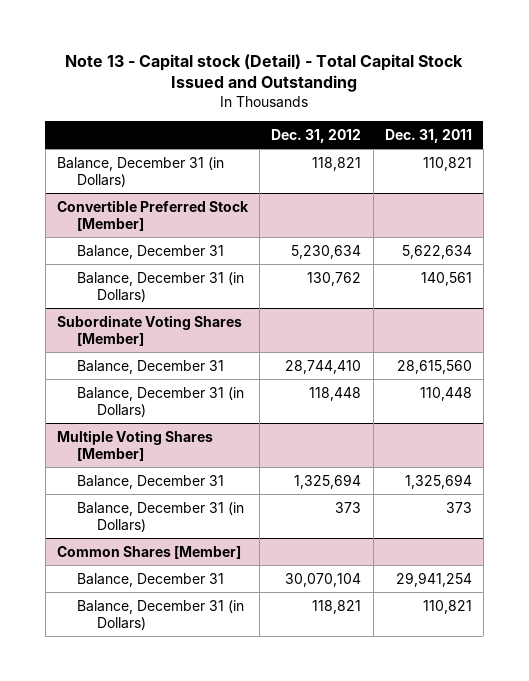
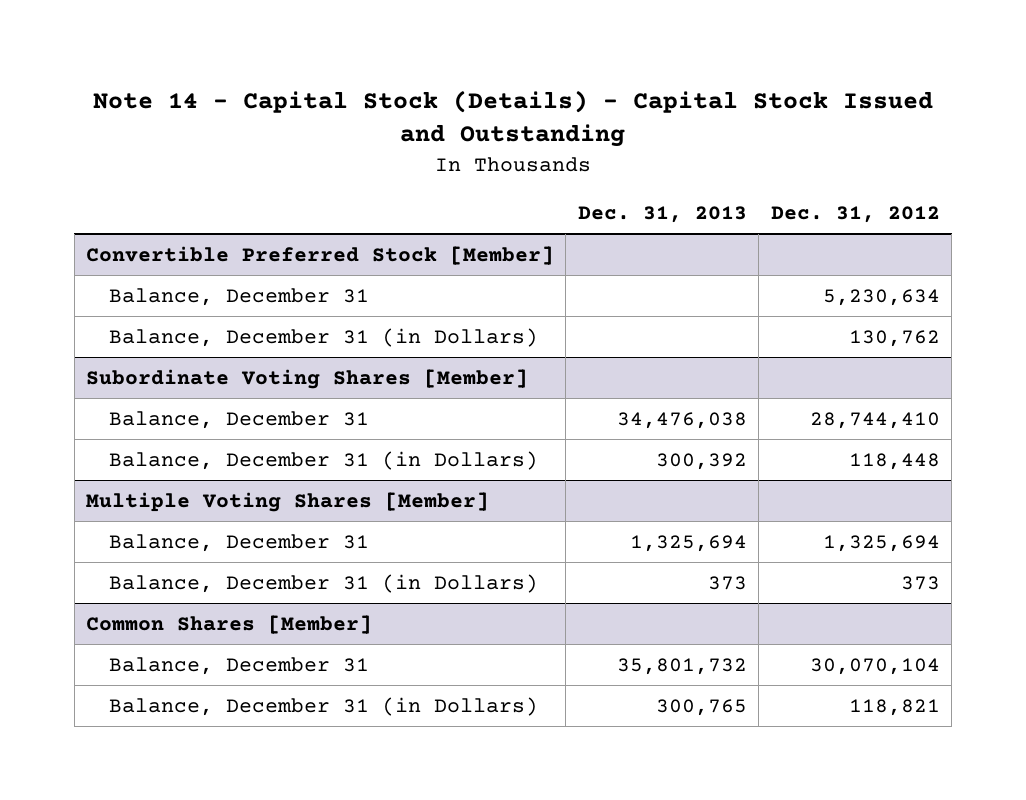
- Note 13 - Capital stock (Detail) - Total Capital Stock Issued and Outstanding
+ Note 14 - Capital Stock (Details) - Capital Stock Issued and Outstanding
- | Dec. 31, 2012 | Dec. 31, 2011
+ | Dec. 31, 2013 | Dec. 31, 2012
- Balance, December 31 (in Dollars) | 118,821 | 110,821

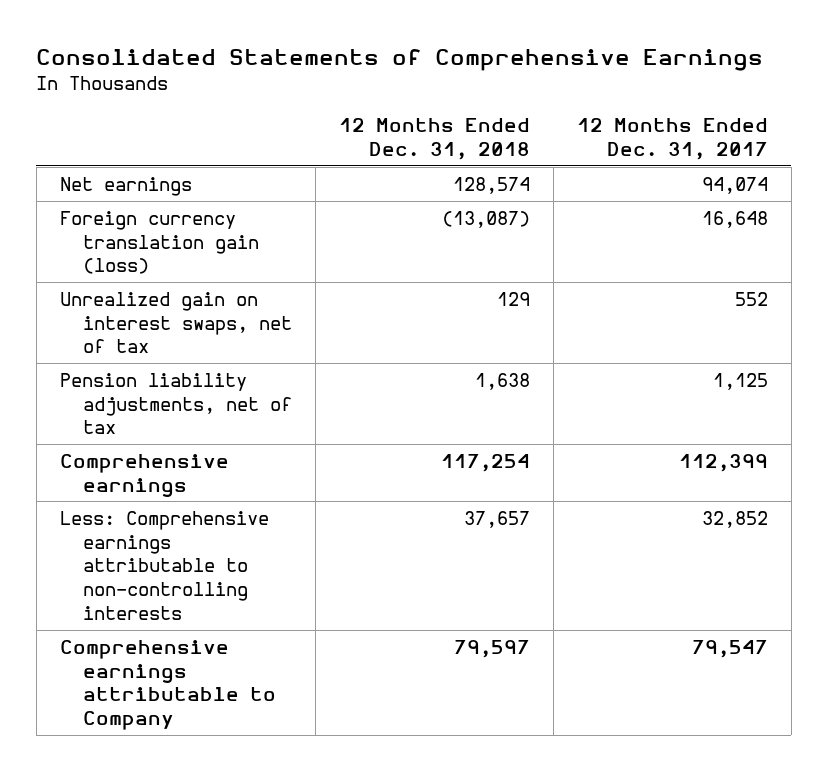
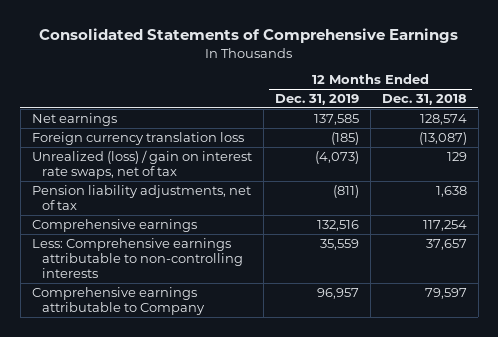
- | 12 Months Ended Dec. 31, 2018 | 12 Months Ended Dec. 31, 2017
+ | 12 Months Ended Dec. 31, 2019 | 12 Months Ended Dec. 31, 2018
- Foreign currency translation gain (loss) | (13,087) | 16,648
- Unrealized gain on interest swaps, net of tax | 129 | 552
+ Foreign currency translation loss | (185) | (13,087)
+ Unrealized (loss) / gain on interest rate swaps, net of tax | (4,073) | 129

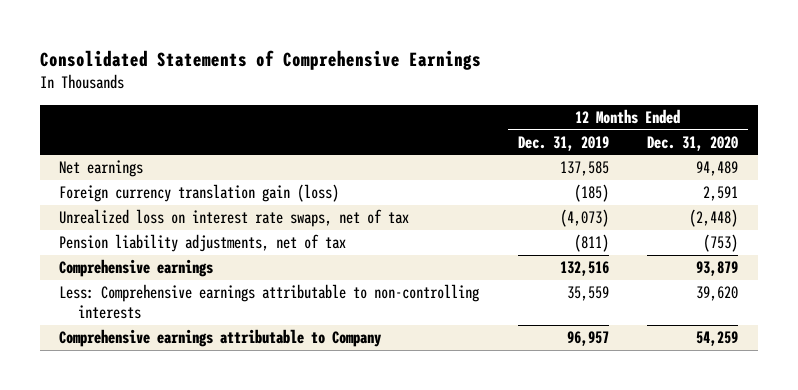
- | 12 Months Ended Dec. 31, 2019 | 12 Months Ended Dec. 31, 2018
+ | 12 Months Ended Dec. 31, 2019 | 12 Months Ended Dec. 31, 2020
- Foreign currency translation loss | (185) | (13,087)
- Unrealized (loss) / gain on interest rate swaps, net of tax | (4,073) | 129
+ Foreign currency translation gain (loss) | (185) | 2,591
+ Unrealized loss on interest rate swaps, net of tax | (4,073) | (2,448)

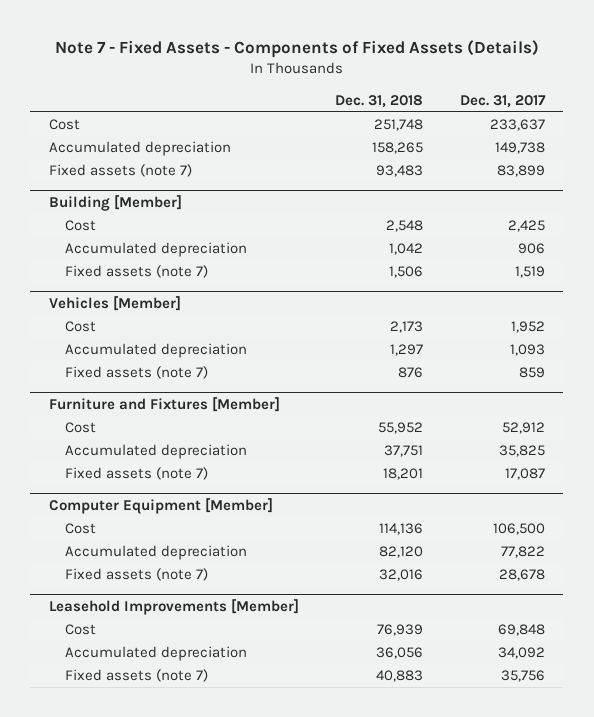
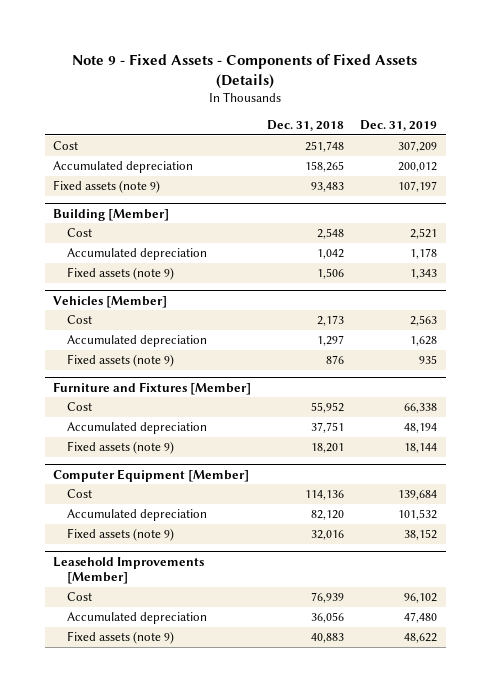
- Note 7 - Fixed Assets - Components of Fixed Assets (Details)
+ Note 9 - Fixed Assets - Components of Fixed Assets (Details)
- | Dec. 31, 2018 | Dec. 31, 2017
+ | Dec. 31, 2018 | Dec. 31, 2019
- Fixed assets (note 7) | 93,483 | 83,899
+ Fixed assets (note 9) | 93,483 | 107,197
@ Building [Member]
- Fixed assets (note 7) | 1,506 | 1,519
+ Fixed assets (note 9) | 1,506 | 1,343
@ Vehicles [Member]
- Fixed assets (note 7) | 876 | 859
+ Fixed assets (note 9) | 876 | 935
@ Furniture and Fixtures [Member]
- Fixed assets (note 7) | 18,201 | 17,087
+ Fixed assets (note 9) | 18,201 | 18,144
@ Computer Equipment [Member]
- Fixed assets (note 7) | 32,016 | 28,678
+ Fixed assets (note 9) | 32,016 | 38,152
@ Leasehold Improvements [Member]
- Fixed assets (note 7) | 40,883 | 35,756
+ Fixed assets (note 9) | 40,883 | 48,622

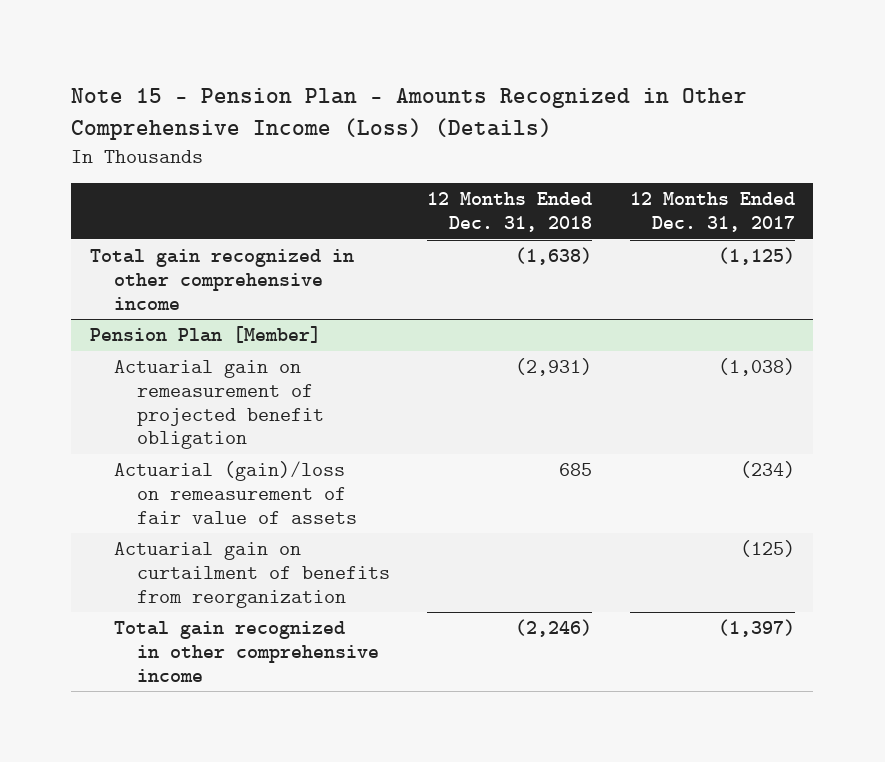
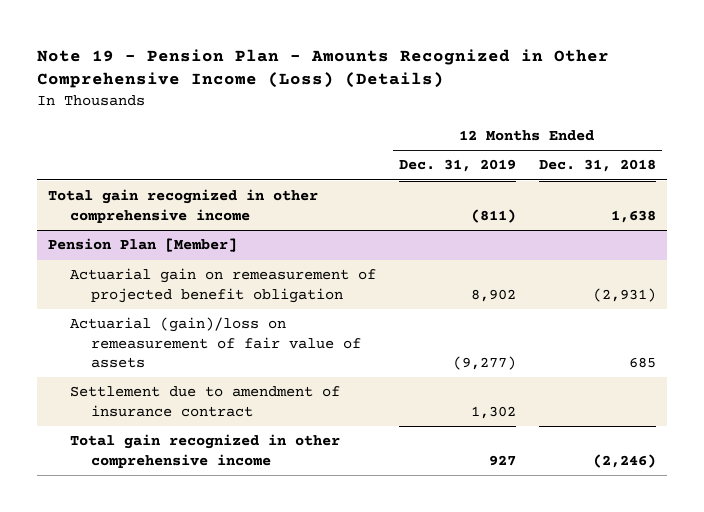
- Note 15 - Pension Plan - Amounts Recognized in Other Comprehensive Income (Loss) (Details)
+ Note 19 - Pension Plan - Amounts Recognized in Other Comprehensive Income (Loss) (Details)
- | 12 Months Ended Dec. 31, 2018 | 12 Months Ended Dec. 31, 2017
+ | 12 Months Ended Dec. 31, 2019 | 12 Months Ended Dec. 31, 2018
- Total gain recognized in other comprehensive income | (1,638) | (1,125)
+ Total gain recognized in other comprehensive income | (811) | 1,638
@ Pension Plan [Member]
- Actuarial gain on curtailment of benefits from reorganization | | (125)
+ Settlement due to amendment of insurance contract | 1,302 |

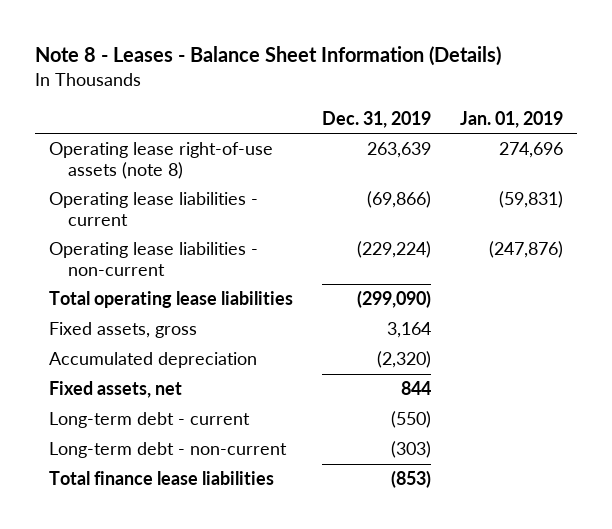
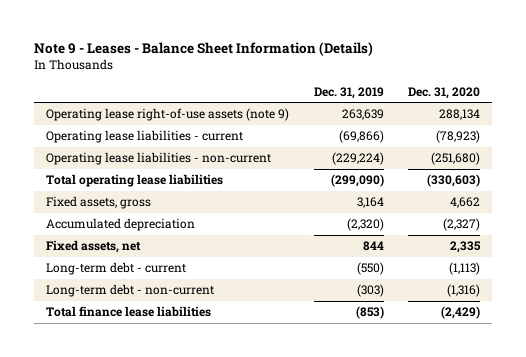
- Note 8 - Leases - Balance Sheet Information (Details)
+ Note 9 - Leases - Balance Sheet Information (Details)
- | Dec. 31, 2019 | Jan. 01, 2019
+ | Dec. 31, 2019 | Dec. 31, 2020
- Operating lease right-of-use assets (note 8) | 263,639 | 274,696
+ Operating lease right-of-use assets (note 9) | 263,639 | 288,134

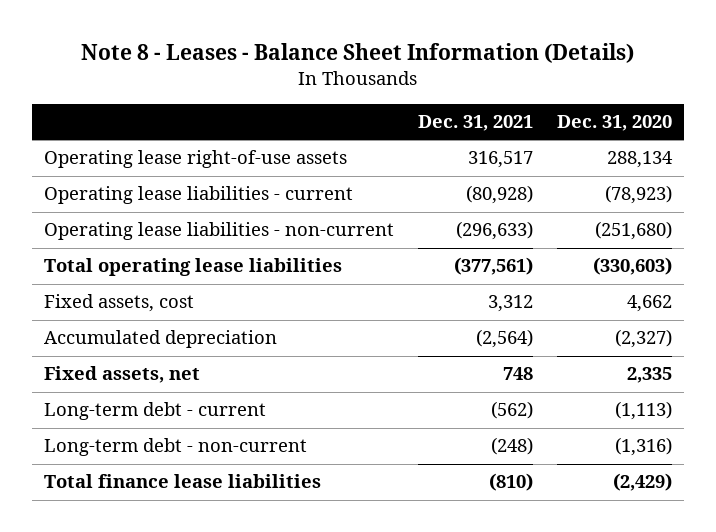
- Note 9 - Leases - Balance Sheet Information (Details)
+ Note 8 - Leases - Balance Sheet Information (Details)
- | Dec. 31, 2019 | Dec. 31, 2020
+ | Dec. 31, 2021 | Dec. 31, 2020
- Operating lease right-of-use assets (note 9) | 263,639 | 288,134
+ Operating lease right-of-use assets | 316,517 | 288,134
- Fixed assets, gross | 3,164 | 4,662
+ Fixed assets, cost | 3,312 | 4,662

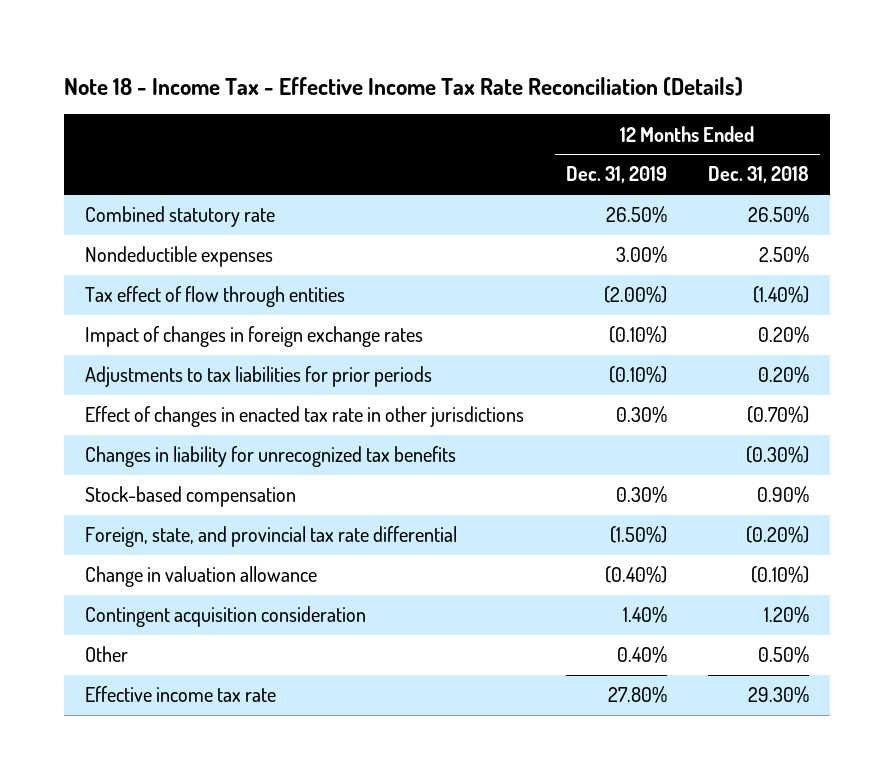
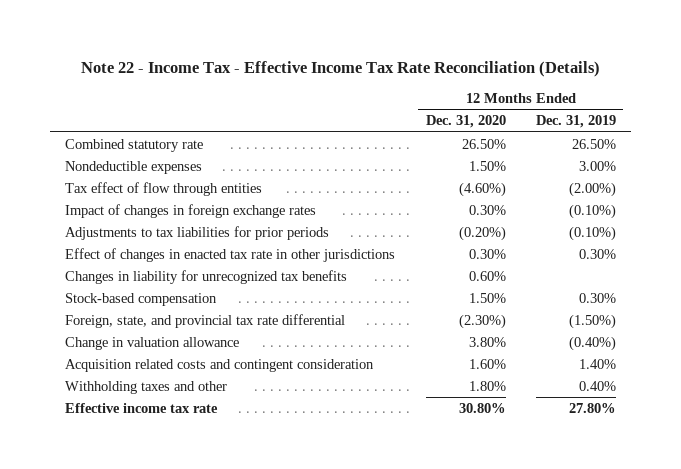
- Note 18 - Income Tax - Effective Income Tax Rate Reconciliation (Details)
+ Note 22 - Income Tax - Effective Income Tax Rate Reconciliation (Details)
- | 12 Months Ended Dec. 31, 2019 | 12 Months Ended Dec. 31, 2018
+ | 12 Months Ended Dec. 31, 2020 | 12 Months Ended Dec. 31, 2019
- Contingent acquisition consideration | 1.40% | 1.20%
- Other | 0.40% | 0.50%
+ Acquisition related costs and contingent consideration | 1.60% | 1.40%
+ Withholding taxes and other | 1.80% | 0.40%

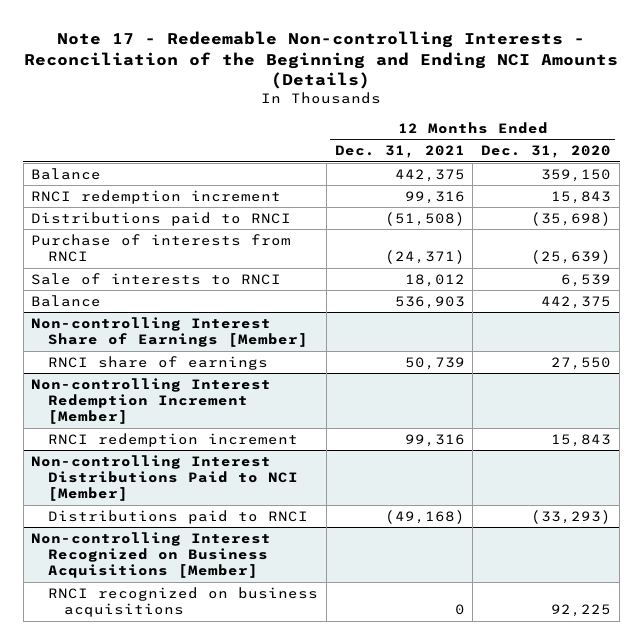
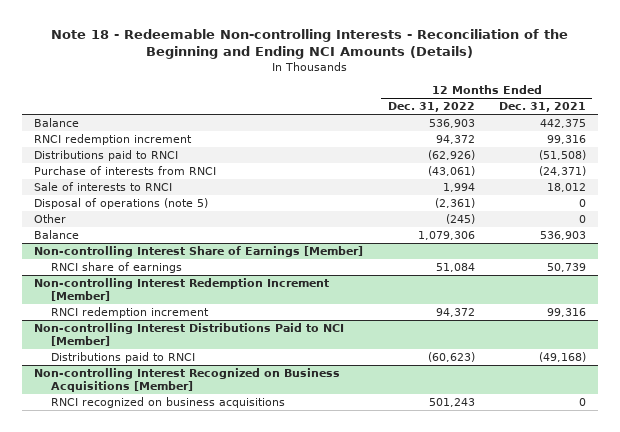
- Note 17 - Redeemable Non-controlling Interests - Reconciliation of the Beginning and Ending NCI Amounts (Details)
+ Note 18 - Redeemable Non-controlling Interests - Reconciliation of the Beginning and Ending NCI Amounts (Details)
- | 12 Months Ended Dec. 31, 2021 | 12 Months Ended Dec. 31, 2020
+ | 12 Months Ended Dec. 31, 2022 | 12 Months Ended Dec. 31, 2021
+ Disposal of operations (note 5) | (2,361) | 0
+ Other | (245) | 0

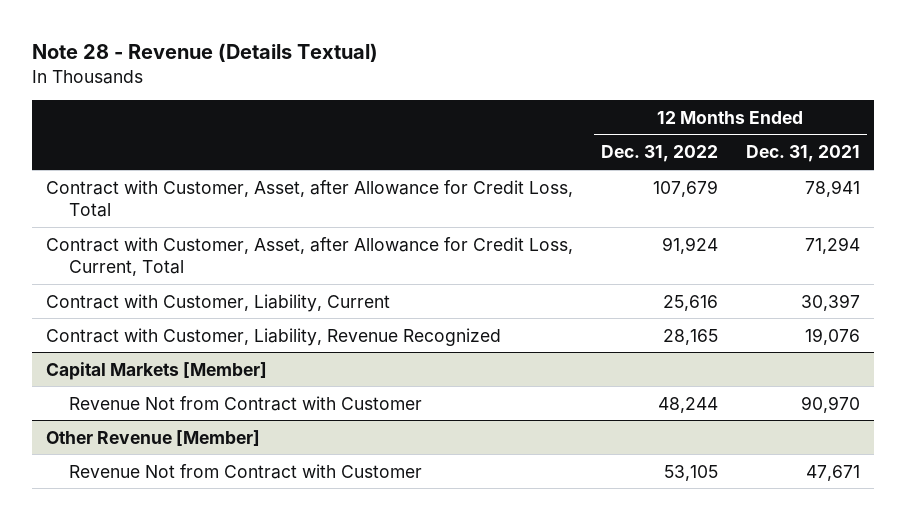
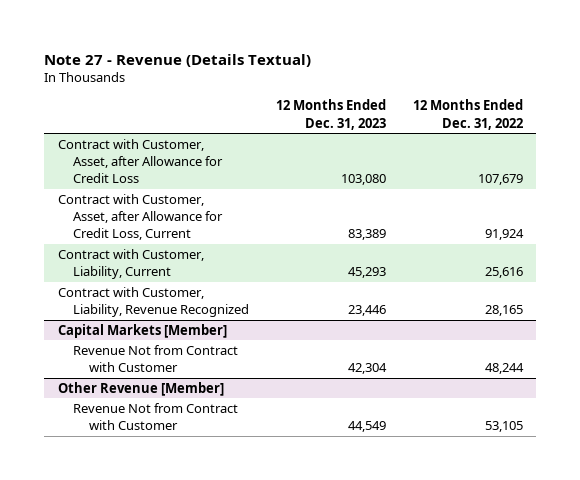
- Note 28 - Revenue (Details Textual)
+ Note 27 - Revenue (Details Textual)
- | 12 Months Ended Dec. 31, 2022 | 12 Months Ended Dec. 31, 2021
+ | 12 Months Ended Dec. 31, 2023 | 12 Months Ended Dec. 31, 2022
- Contract with Customer, Asset, after Allowance for Credit Loss, Total | 107,679 | 78,941
- Contract with Customer, Asset, after Allowance for Credit Loss, Current, Total | 91,924 | 71,294
+ Contract with Customer, Asset, after Allowance for Credit Loss | 103,080 | 107,679
+ Contract with Customer, Asset, after Allowance for Credit Loss, Current | 83,389 | 91,924

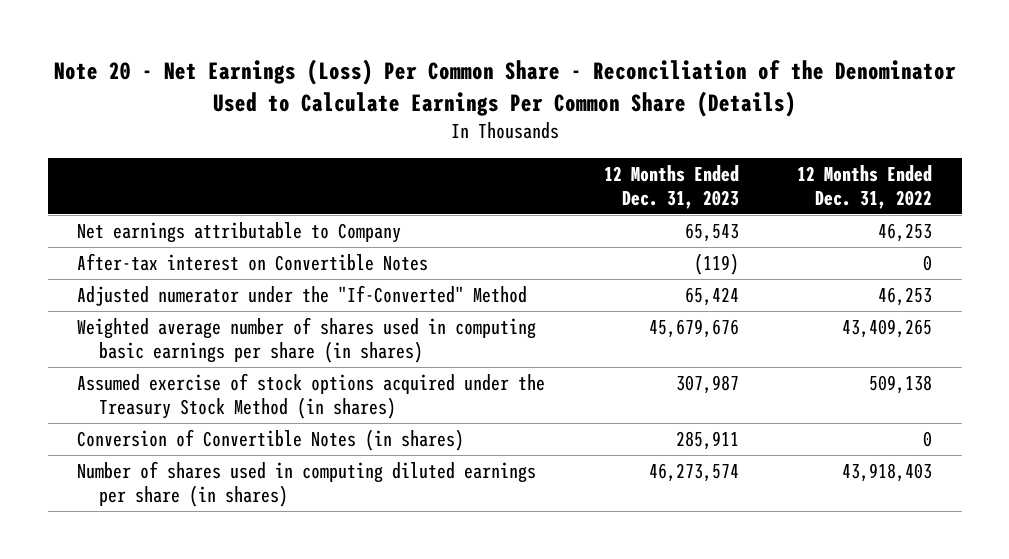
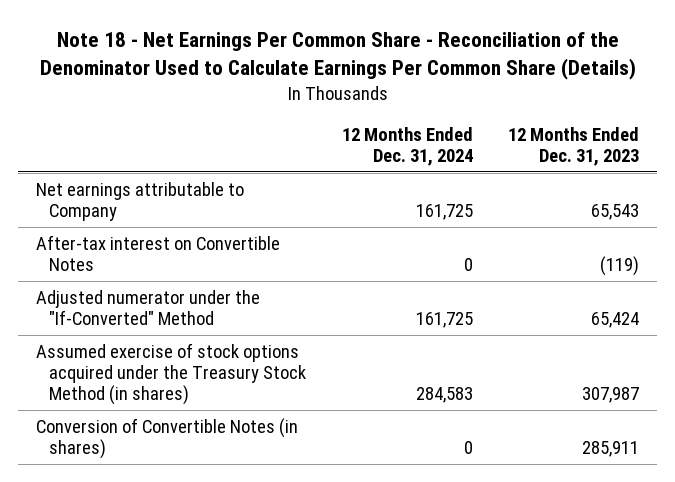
- Note 20 - Net Earnings (Loss) Per Common Share - Reconciliation of the Denominator Used to Calculate Earnings Per Common Share (Details)
+ Note 18 - Net Earnings Per Common Share - Reconciliation of the Denominator Used to Calculate Earnings Per Common Share (Details)
- | 12 Months Ended Dec. 31, 2023 | 12 Months Ended Dec. 31, 2022
+ | 12 Months Ended Dec. 31, 2024 | 12 Months Ended Dec. 31, 2023
- Weighted average number of shares used in computing basic earnings per share (in shares) | 45,679,676 | 43,409,265
- Number of shares used in computing diluted earnings per share (in shares) | 46,273,574 | 43,918,403

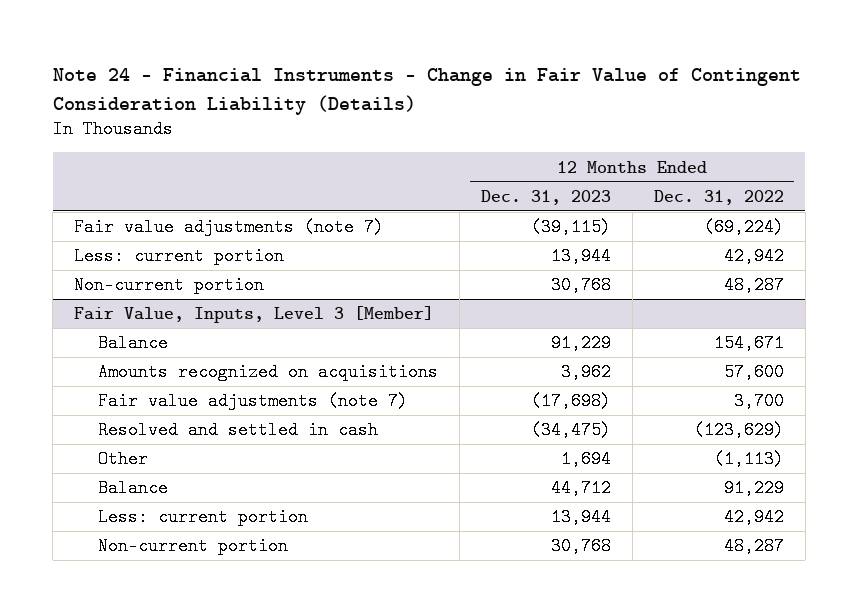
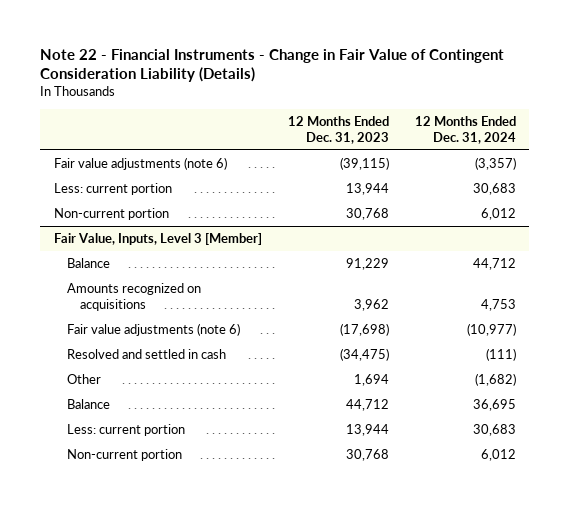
- Note 24 - Financial Instruments - Change in Fair Value of Contingent Consideration Liability (Details)
+ Note 22 - Financial Instruments - Change in Fair Value of Contingent Consideration Liability (Details)
- | 12 Months Ended Dec. 31, 2023 | 12 Months Ended Dec. 31, 2022
+ | 12 Months Ended Dec. 31, 2023 | 12 Months Ended Dec. 31, 2024
- Fair value adjustments (note 7) | (39,115) | (69,224)
+ Fair value adjustments (note 6) | (39,115) | (3,357)
@ Fair Value, Inputs, Level 3 [Member]
- Fair value adjustments (note 7) | (17,698) | 3,700
+ Fair value adjustments (note 6) | (17,698) | (10,977)

